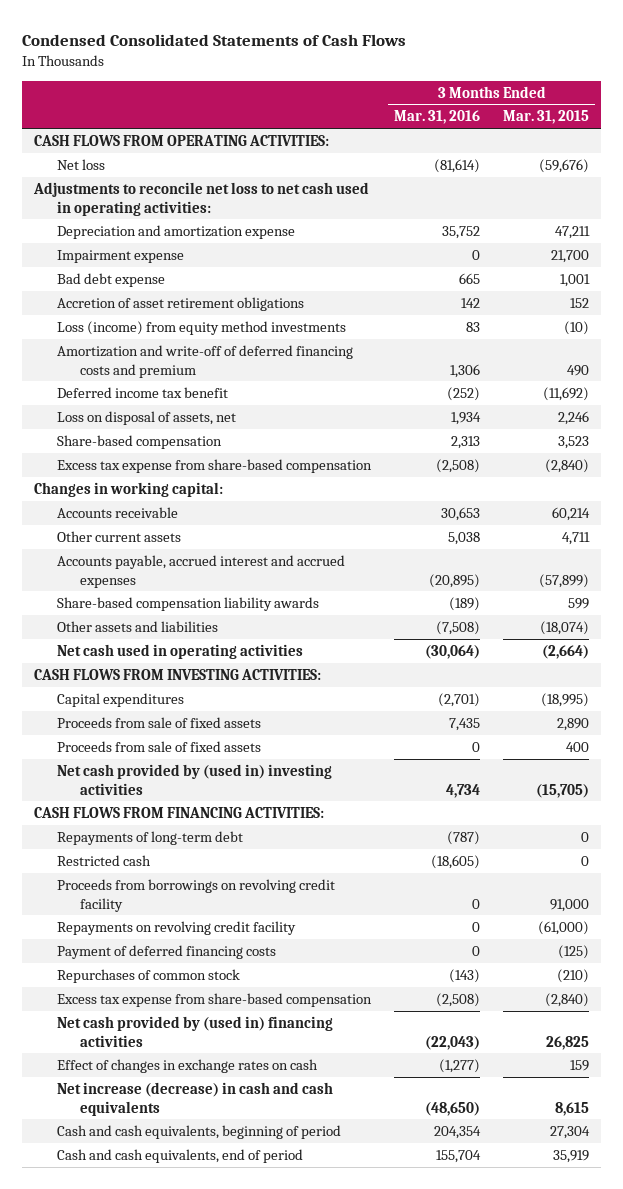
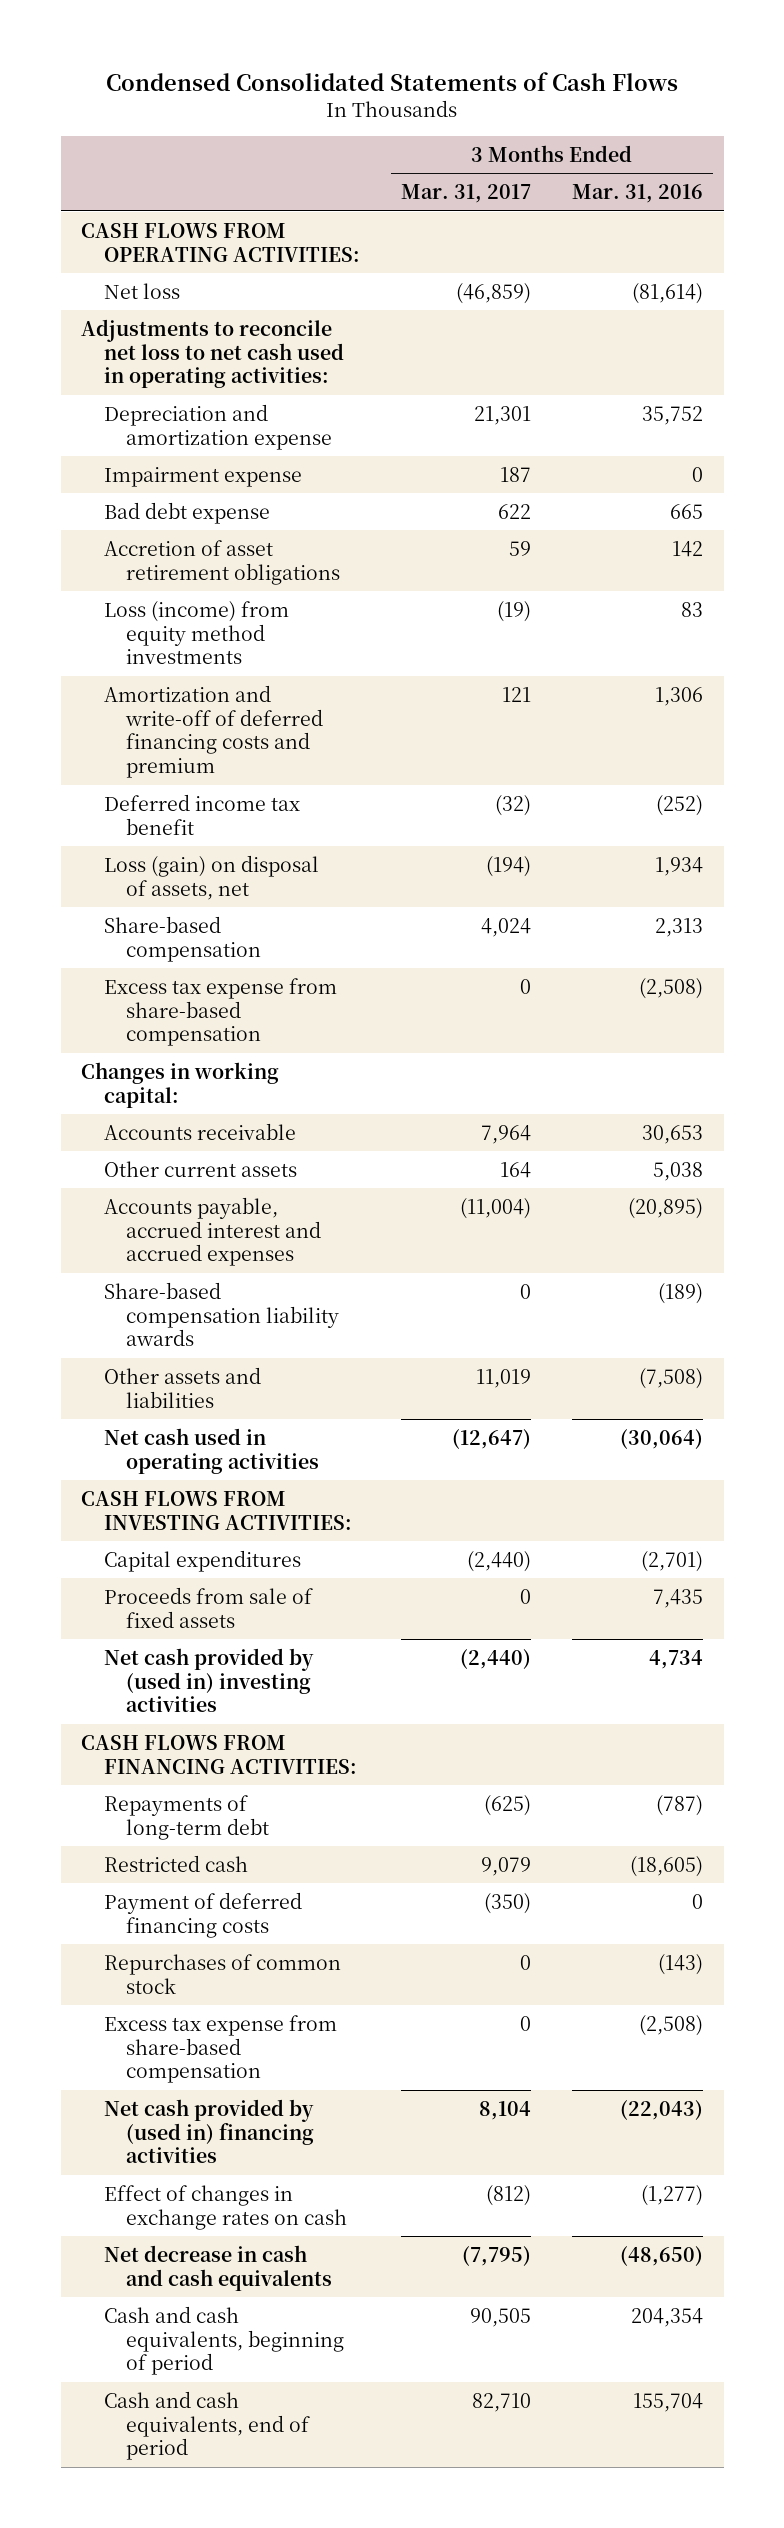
- | 3 Months Ended Mar. 31, 2016 | 3 Months Ended Mar. 31, 2015
+ | 3 Months Ended Mar. 31, 2017 | 3 Months Ended Mar. 31, 2016
- Loss on disposal of assets, net | 1,934 | 2,246
+ Loss (gain) on disposal of assets, net | (194) | 1,934
- Proceeds from sale of fixed assets | 0 | 400
- Proceeds from borrowings on revolving credit facility | 0 | 91,000
- Repayments on revolving credit facility | 0 | (61,000)
- Net increase (decrease) in cash and cash equivalents | (48,650) | 8,615
+ Net decrease in cash and cash equivalents | (7,795) | (48,650)

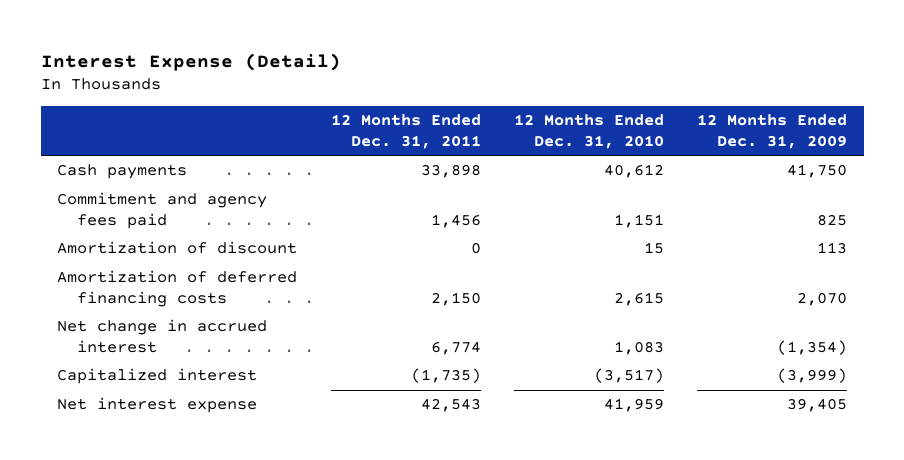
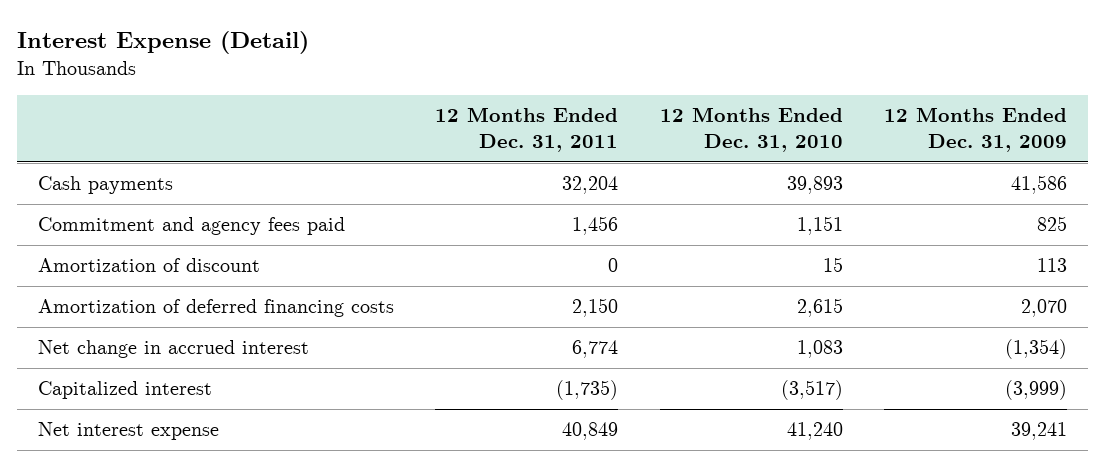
- Cash payments | 33,898 | 40,612 | 41,750
+ Cash payments | 32,204 | 39,893 | 41,586
- Net interest expense | 42,543 | 41,959 | 39,405
+ Net interest expense | 40,849 | 41,240 | 39,241

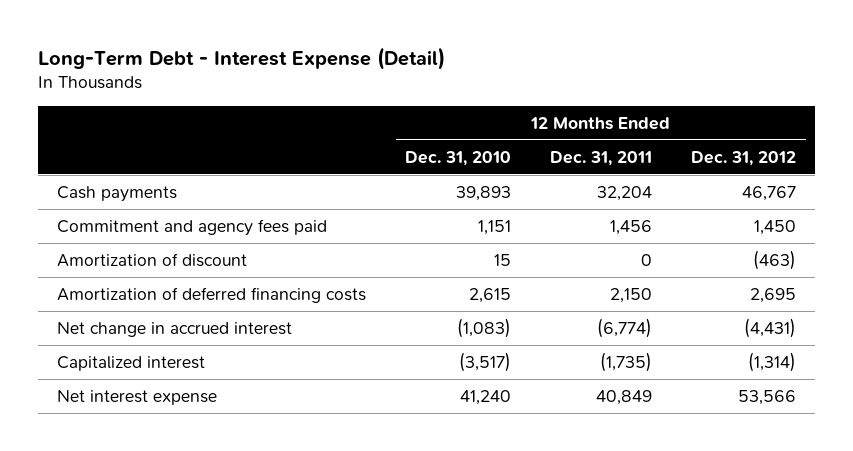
- Interest Expense (Detail)
+ Long-Term Debt - Interest Expense (Detail)
- | 12 Months Ended Dec. 31, 2011 | 12 Months Ended Dec. 31, 2010 | 12 Months Ended Dec. 31, 2009
+ | 12 Months Ended Dec. 31, 2010 | 12 Months Ended Dec. 31, 2011 | 12 Months Ended Dec. 31, 2012
- Net change in accrued interest | 6,774 | 1,083 | (1,354)
+ Net change in accrued interest | (1,083) | (6,774) | (4,431)

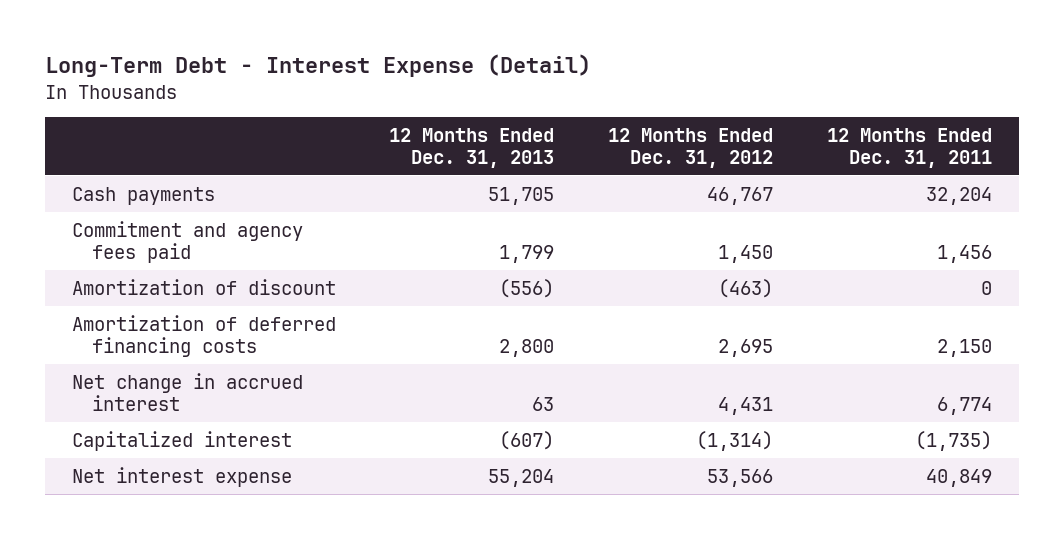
- | 12 Months Ended Dec. 31, 2010 | 12 Months Ended Dec. 31, 2011 | 12 Months Ended Dec. 31, 2012
+ | 12 Months Ended Dec. 31, 2013 | 12 Months Ended Dec. 31, 2012 | 12 Months Ended Dec. 31, 2011
- Net change in accrued interest | (1,083) | (6,774) | (4,431)
+ Net change in accrued interest | 63 | 4,431 | 6,774

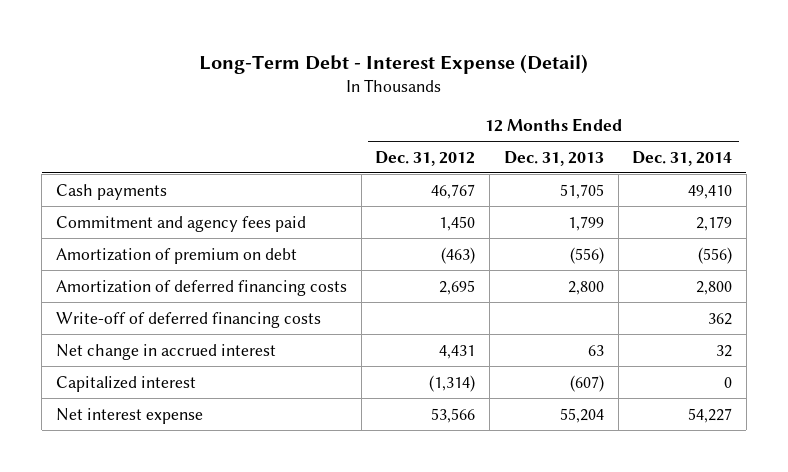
- | 12 Months Ended Dec. 31, 2013 | 12 Months Ended Dec. 31, 2012 | 12 Months Ended Dec. 31, 2011
+ | 12 Months Ended Dec. 31, 2012 | 12 Months Ended Dec. 31, 2013 | 12 Months Ended Dec. 31, 2014
- Amortization of discount | (556) | (463) | 0
+ Amortization of premium on debt | (463) | (556) | (556)
+ Write-off of deferred financing costs | | | 362

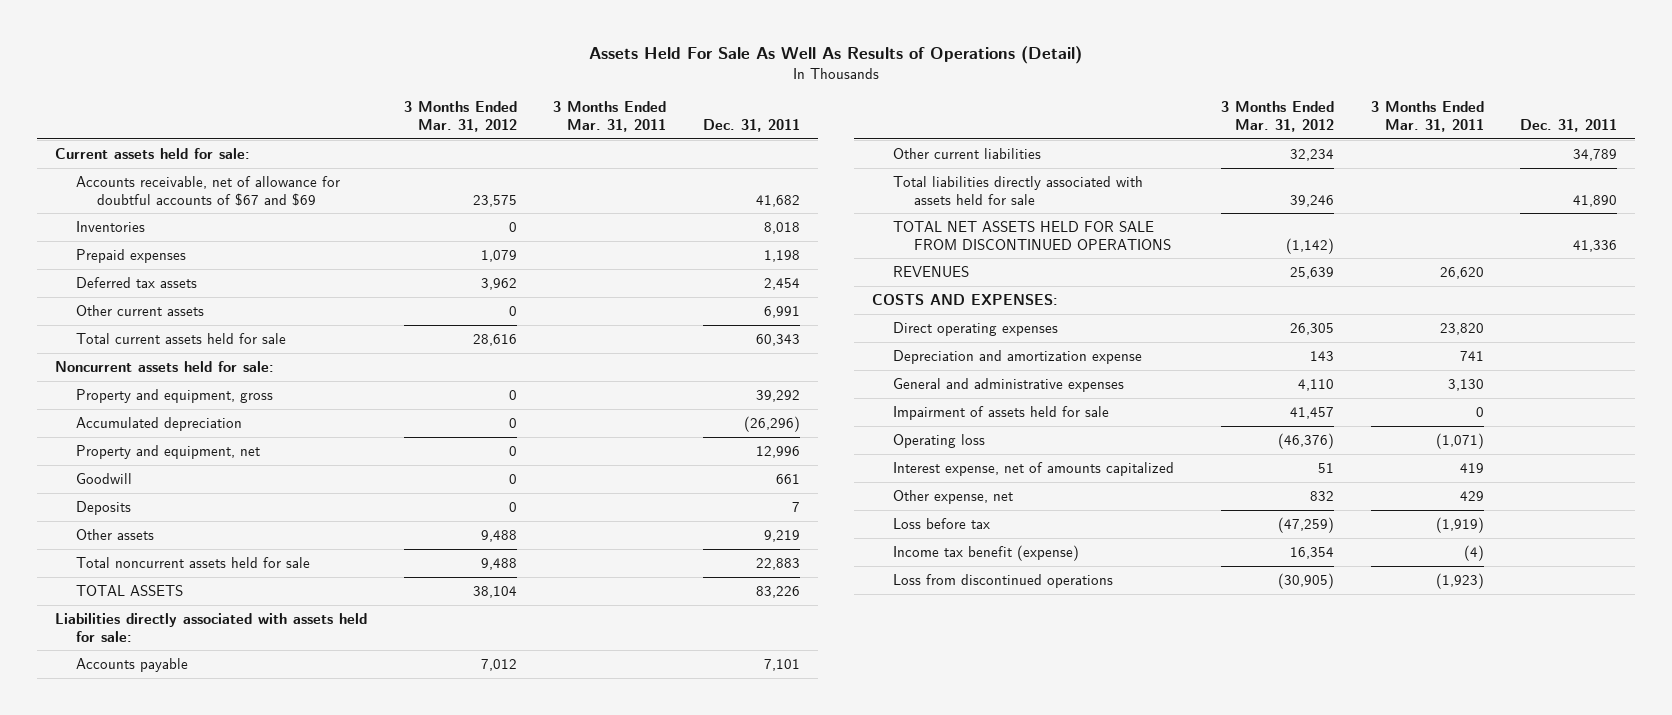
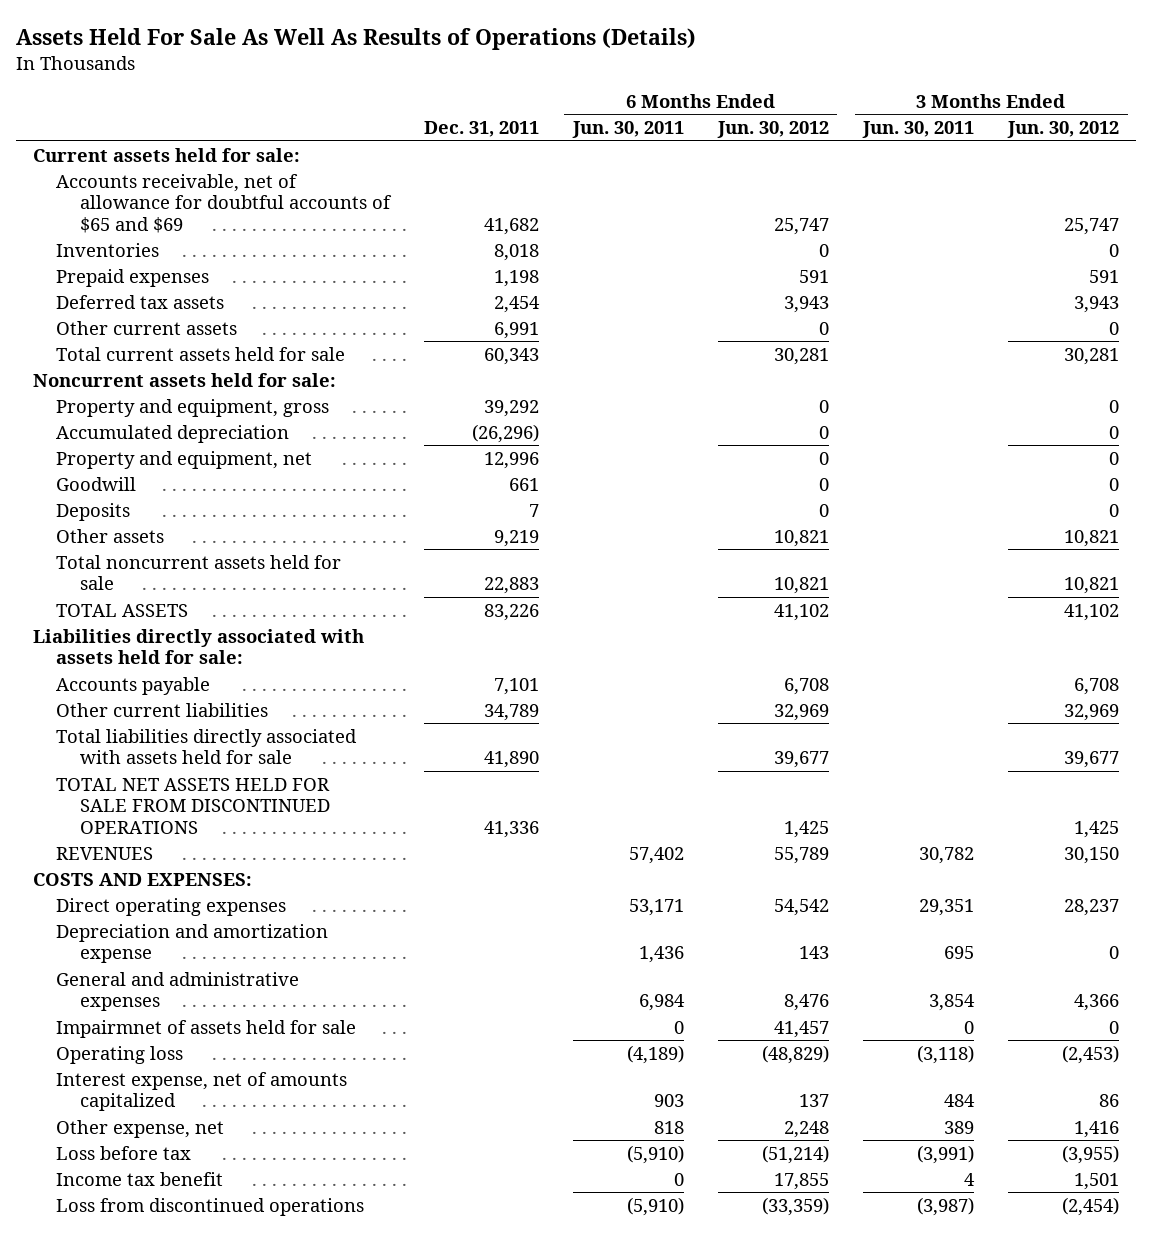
- Assets Held For Sale As Well As Results of Operations (Detail)
+ Assets Held For Sale As Well As Results of Operations (Details)
- | 3 Months Ended Mar. 31, 2012 | 3 Months Ended Mar. 31, 2011 | Dec. 31, 2011
+ | Dec. 31, 2011 | 6 Months Ended Jun. 30, 2011 | 6 Months Ended Jun. 30, 2012 | 3 Months Ended Jun. 30, 2011 | 3 Months Ended Jun. 30, 2012
- Accounts receivable, net of allowance for doubtful accounts of $67 and $69 | 23,575 | | 41,682
+ Accounts receivable, net of allowance for doubtful accounts of $65 and $69 | 41,682 | | 25,747 | | 25,747
- Impairment of assets held for sale | 41,457 | 0 |
+ Impairmnet of assets held for sale | | 0 | 41,457 | 0 | 0
- Income tax benefit (expense) | 16,354 | (4) |
+ Income tax benefit | | 0 | 17,855 | 4 | 1,501

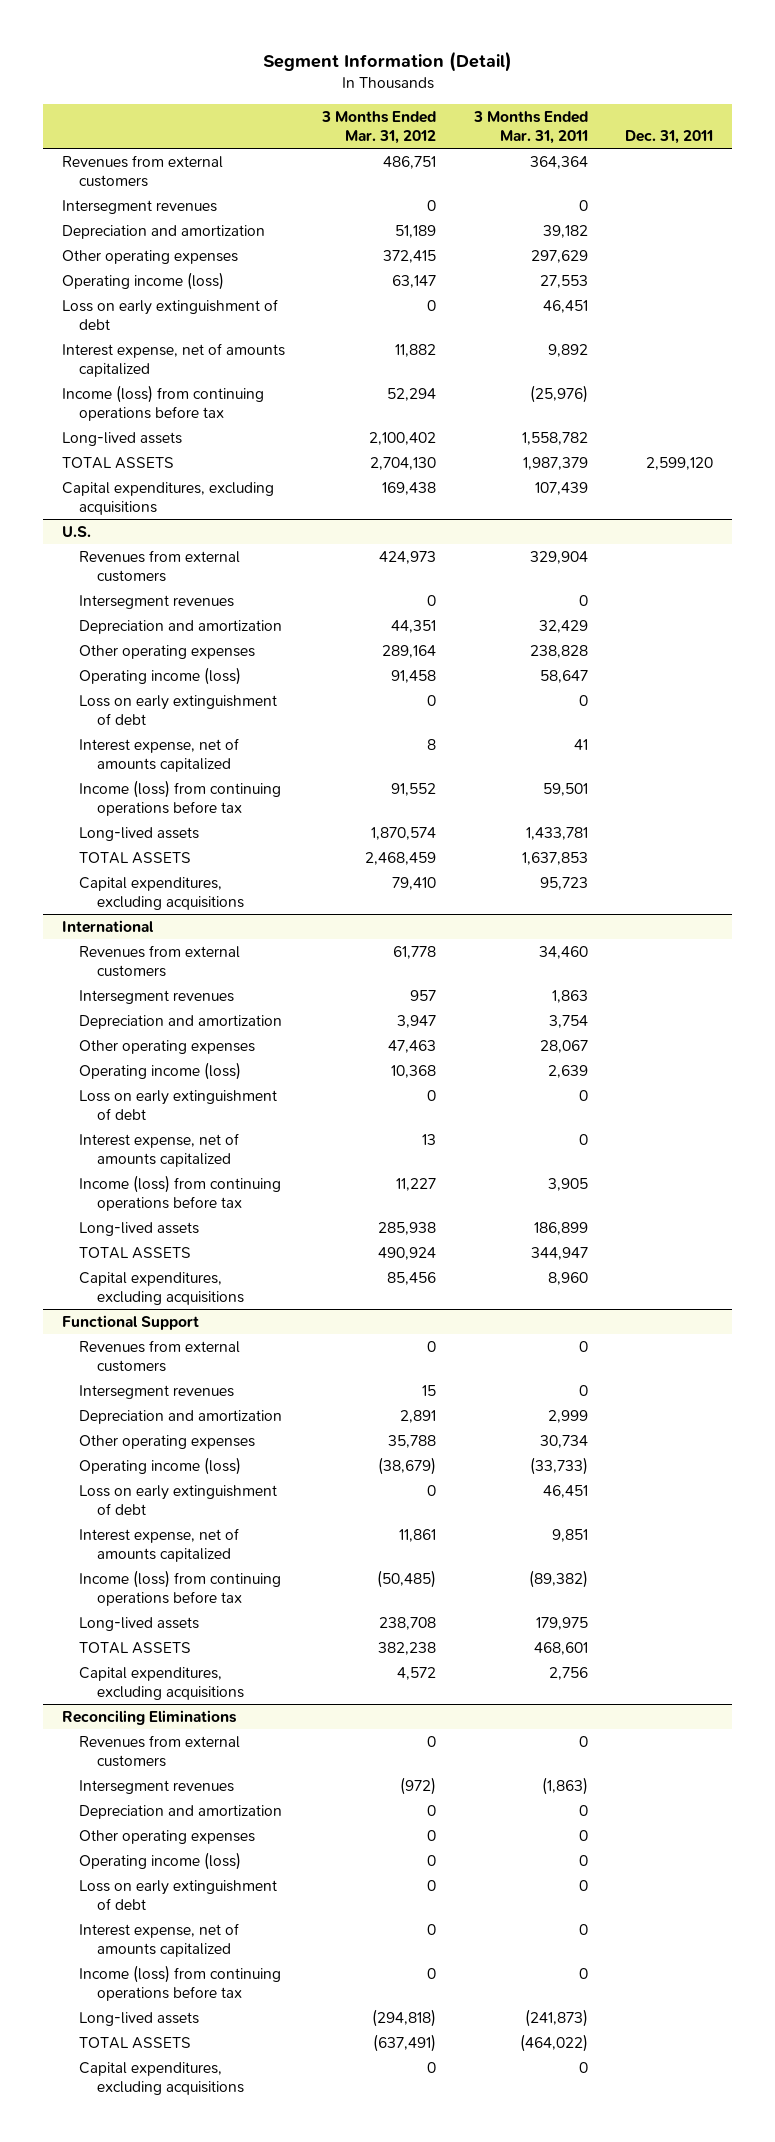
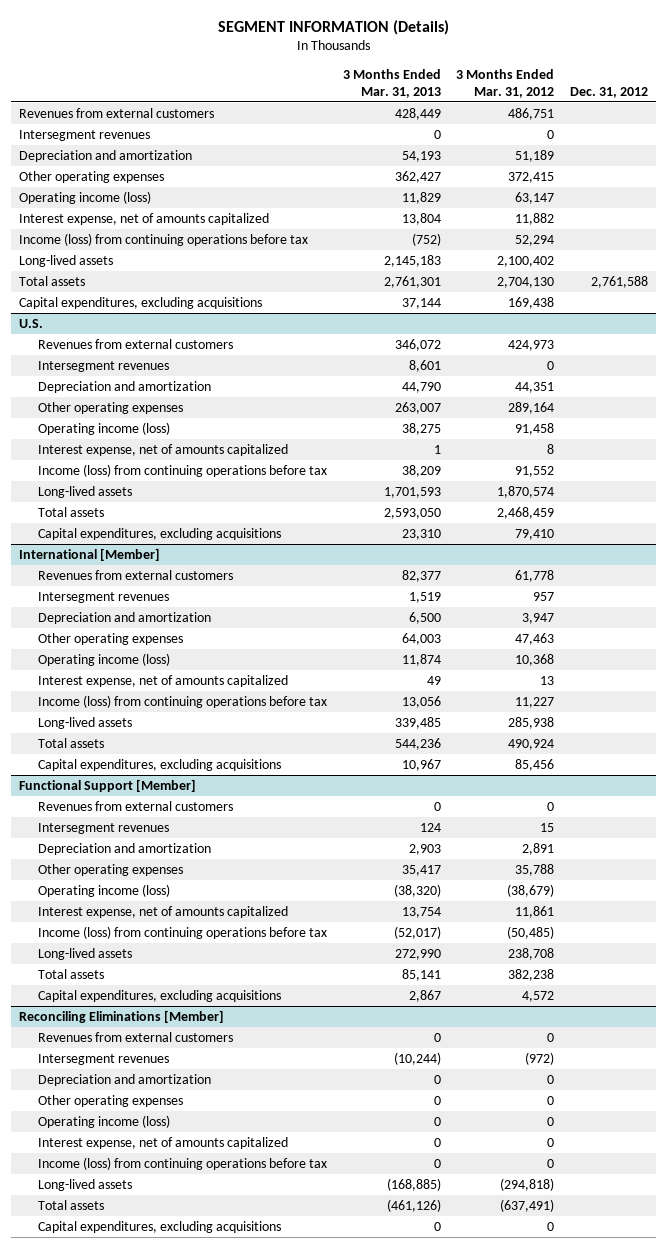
- Segment Information (Detail)
+ SEGMENT INFORMATION (Details)
- | 3 Months Ended Mar. 31, 2012 | 3 Months Ended Mar. 31, 2011 | Dec. 31, 2011
+ | 3 Months Ended Mar. 31, 2013 | 3 Months Ended Mar. 31, 2012 | Dec. 31, 2012
- Loss on early extinguishment of debt | 0 | 46,451 |
- TOTAL ASSETS | 2,704,130 | 1,987,379 | 2,599,120
+ Total assets | 2,761,301 | 2,704,130 | 2,761,588
@ U.S.
- Loss on early extinguishment of debt | 0 | 0 |
- TOTAL ASSETS | 2,468,459 | 1,637,853 |
+ Total assets | 2,593,050 | 2,468,459 |
- International
+ International [Member]
- Loss on early extinguishment of debt | 0 | 0 |
- TOTAL ASSETS | 490,924 | 344,947 |
+ Total assets | 544,236 | 490,924 |
- Functional Support
+ Functional Support [Member]
- Loss on early extinguishment of debt | 0 | 46,451 |
- TOTAL ASSETS | 382,238 | 468,601 |
+ Total assets | 85,141 | 382,238 |
- Reconciling Eliminations
+ Reconciling Eliminations [Member]
- Loss on early extinguishment of debt | 0 | 0 |
- TOTAL ASSETS | (637,491) | (464,022) |
+ Total assets | (461,126) | (637,491) |

